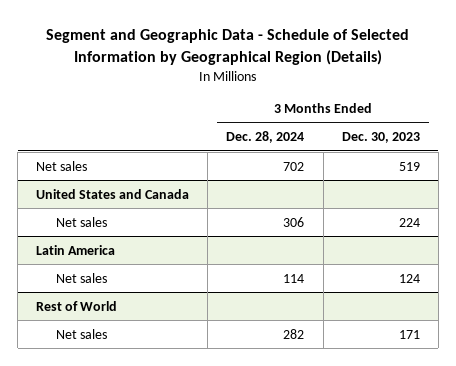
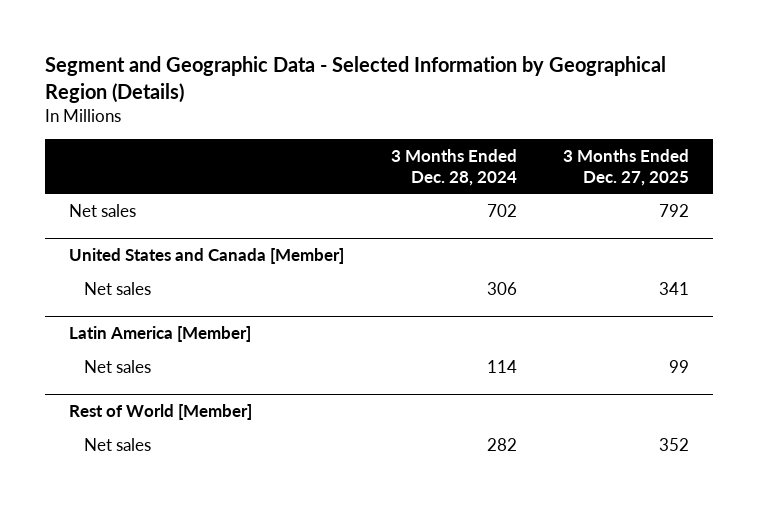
- Segment and Geographic Data - Schedule of Selected Information by Geographical Region (Details)
+ Segment and Geographic Data - Selected Information by Geographical Region (Details)
- | 3 Months Ended Dec. 28, 2024 | 3 Months Ended Dec. 30, 2023
+ | 3 Months Ended Dec. 28, 2024 | 3 Months Ended Dec. 27, 2025
- United States and Canada
+ United States and Canada [Member]
- Latin America
+ Latin America [Member]
- Rest of World
+ Rest of World [Member]

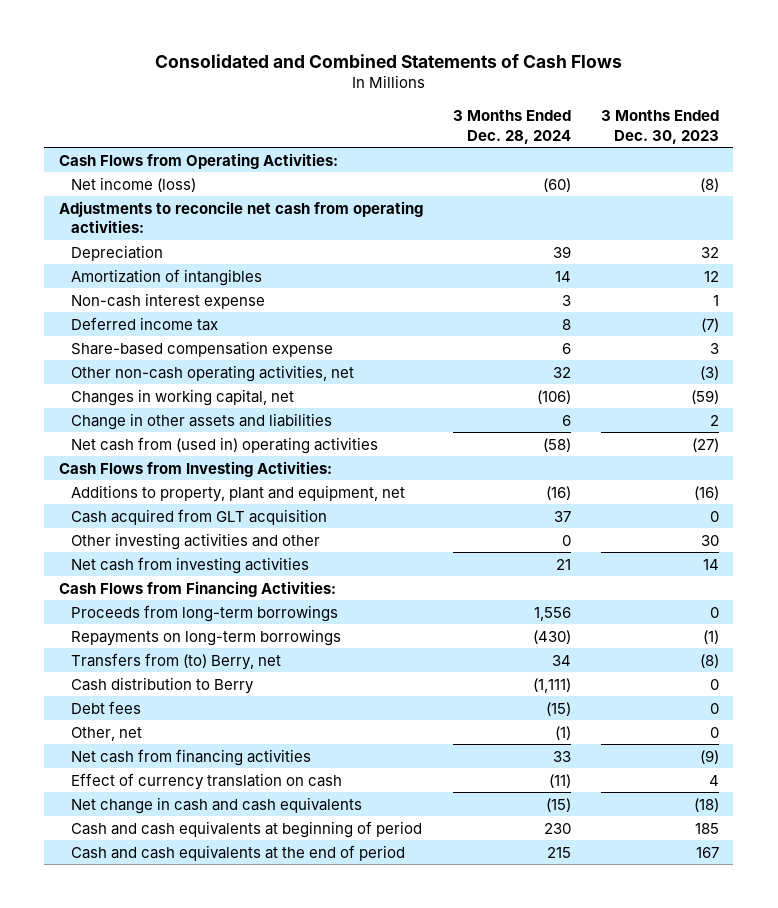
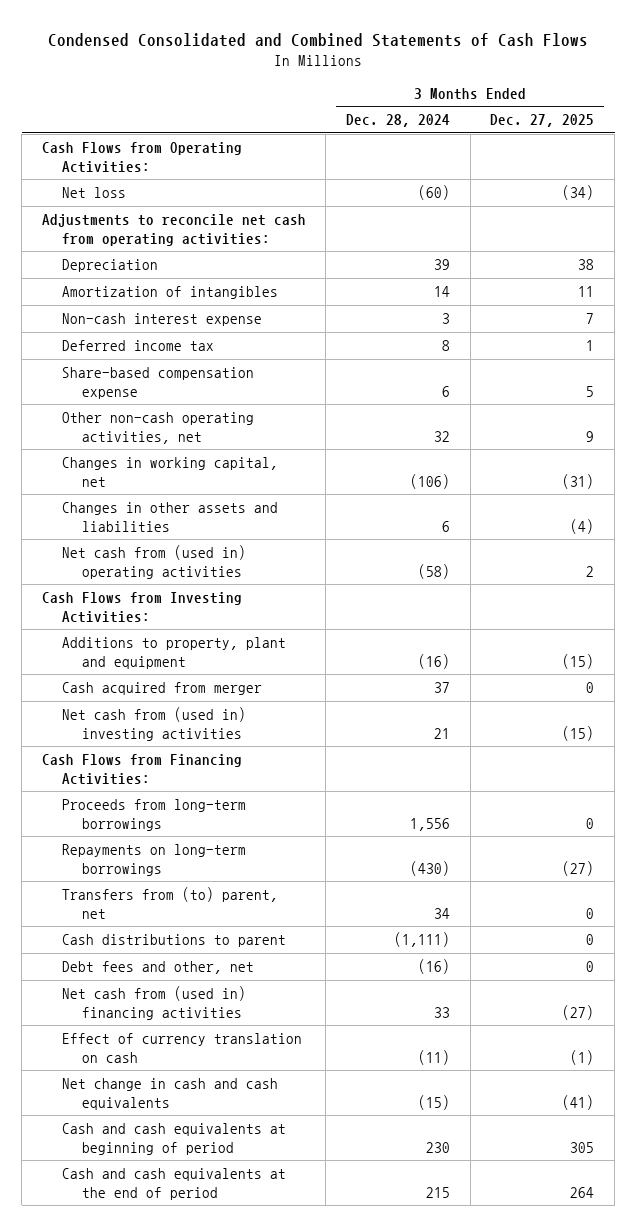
- Consolidated and Combined Statements of Cash Flows
+ Condensed Consolidated and Combined Statements of Cash Flows
- | 3 Months Ended Dec. 28, 2024 | 3 Months Ended Dec. 30, 2023
+ | 3 Months Ended Dec. 28, 2024 | 3 Months Ended Dec. 27, 2025
- Net income (loss) | (60) | (8)
+ Net loss | (60) | (34)
- Change in other assets and liabilities | 6 | 2
+ Changes in other assets and liabilities | 6 | (4)
- Additions to property, plant and equipment, net | (16) | (16)
- Cash acquired from GLT acquisition | 37 | 0
- Other investing activities and other | 0 | 30
- Net cash from investing activities | 21 | 14
+ Additions to property, plant and equipment | (16) | (15)
+ Cash acquired from merger | 37 | 0
+ Net cash from (used in) investing activities | 21 | (15)
- Transfers from (to) Berry, net | 34 | (8)
- Cash distribution to Berry | (1,111) | 0
- Debt fees | (15) | 0
- Other, net | (1) | 0
- Net cash from financing activities | 33 | (9)
+ Transfers from (to) parent, net | 34 | 0
+ Cash distributions to parent | (1,111) | 0
+ Debt fees and other, net | (16) | 0
+ Net cash from (used in) financing activities | 33 | (27)

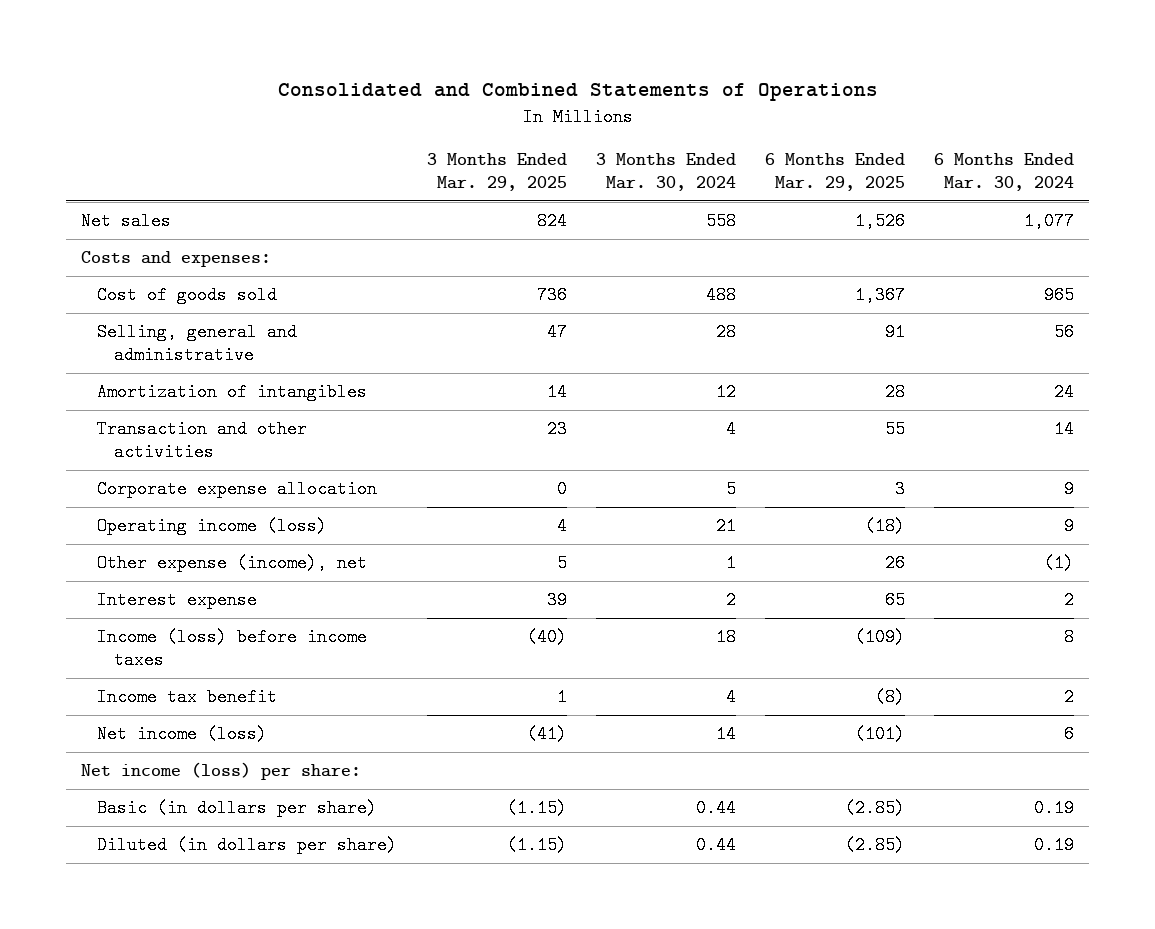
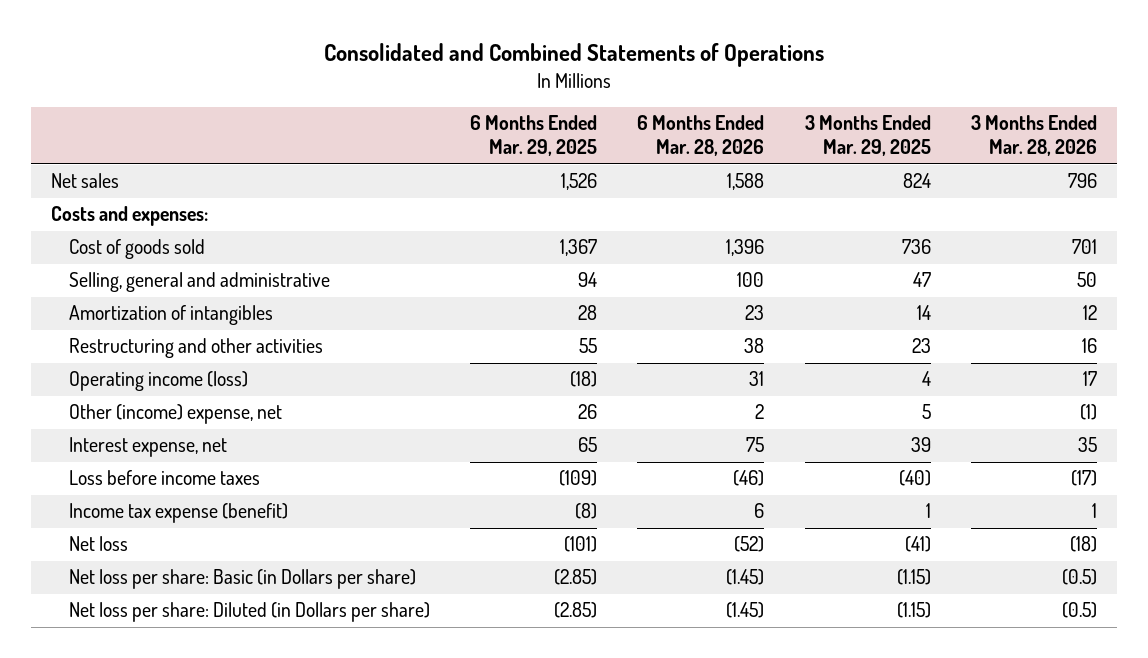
- | 3 Months Ended Mar. 29, 2025 | 3 Months Ended Mar. 30, 2024 | 6 Months Ended Mar. 29, 2025 | 6 Months Ended Mar. 30, 2024
+ | 6 Months Ended Mar. 29, 2025 | 6 Months Ended Mar. 28, 2026 | 3 Months Ended Mar. 29, 2025 | 3 Months Ended Mar. 28, 2026
- Selling, general and administrative | 47 | 28 | 91 | 56
+ Selling, general and administrative | 94 | 100 | 47 | 50
- Transaction and other activities | 23 | 4 | 55 | 14
- Corporate expense allocation | 0 | 5 | 3 | 9
+ Restructuring and other activities | 55 | 38 | 23 | 16
- Other expense (income), net | 5 | 1 | 26 | (1)
- Interest expense | 39 | 2 | 65 | 2
- Income (loss) before income taxes | (40) | 18 | (109) | 8
- Income tax benefit | 1 | 4 | (8) | 2
- Net income (loss) | (41) | 14 | (101) | 6
- Net income (loss) per share:
- Basic (in dollars per share) | (1.15) | 0.44 | (2.85) | 0.19
- Diluted (in dollars per share) | (1.15) | 0.44 | (2.85) | 0.19
+ Other (income) expense, net | 26 | 2 | 5 | (1)
+ Interest expense, net | 65 | 75 | 39 | 35
+ Loss before income taxes | (109) | (46) | (40) | (17)
+ Income tax expense (benefit) | (8) | 6 | 1 | 1
+ Net loss | (101) | (52) | (41) | (18)
+ Net loss per share: Basic (in Dollars per share) | (2.85) | (1.45) | (1.15) | (0.5)
+ Net loss per share: Diluted (in Dollars per share) | (2.85) | (1.45) | (1.15) | (0.5)

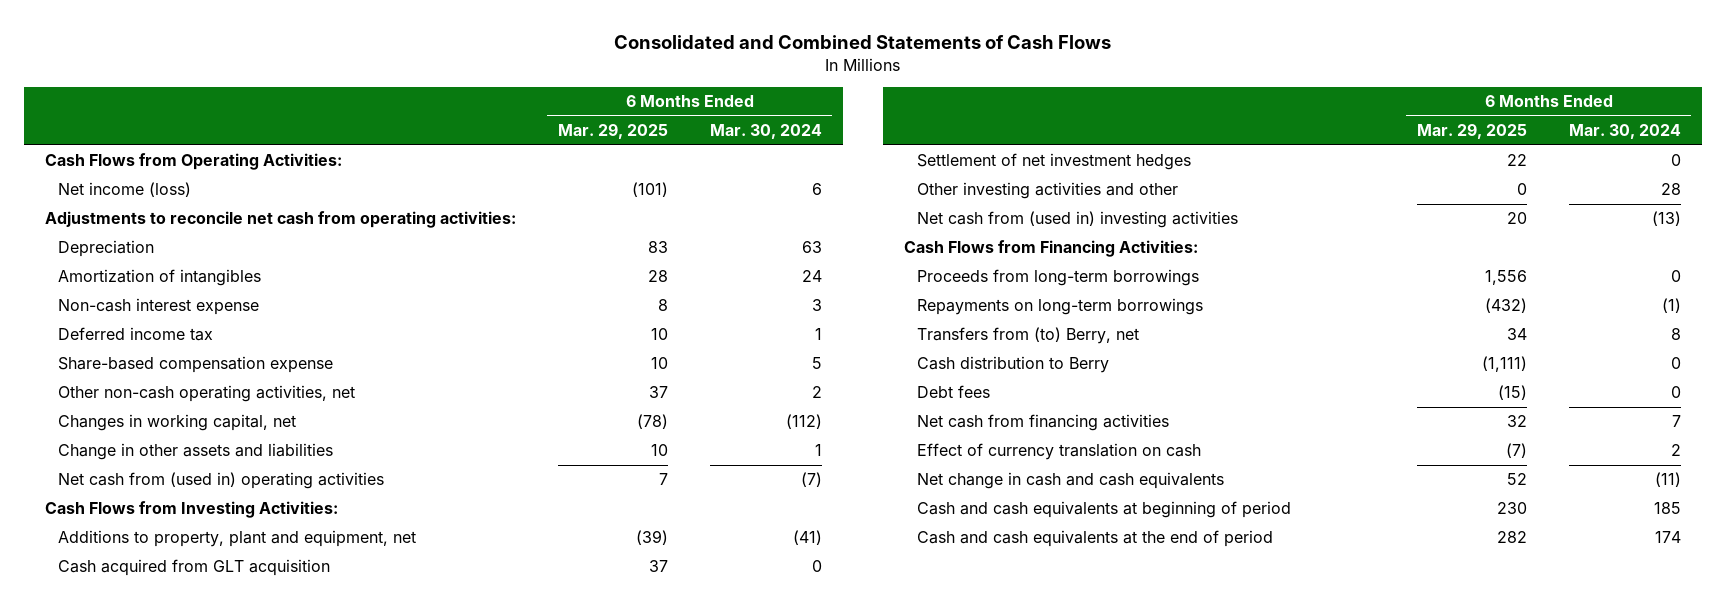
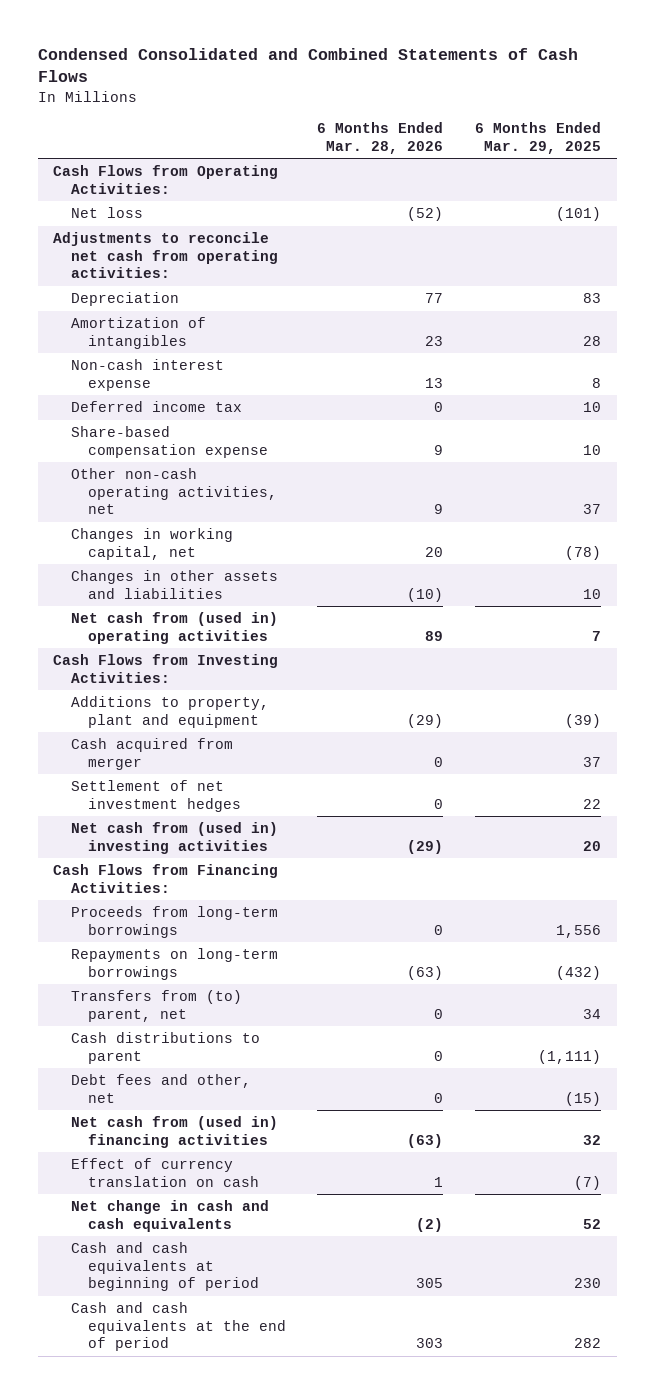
- Consolidated and Combined Statements of Cash Flows
+ Condensed Consolidated and Combined Statements of Cash Flows
- | 6 Months Ended Mar. 29, 2025 | 6 Months Ended Mar. 30, 2024
+ | 6 Months Ended Mar. 28, 2026 | 6 Months Ended Mar. 29, 2025
- Net income (loss) | (101) | 6
+ Net loss | (52) | (101)
- Change in other assets and liabilities | 10 | 1
+ Changes in other assets and liabilities | (10) | 10
- Additions to property, plant and equipment, net | (39) | (41)
- Cash acquired from GLT acquisition | 37 | 0
+ Additions to property, plant and equipment | (29) | (39)
+ Cash acquired from merger | 0 | 37
- Other investing activities and other | 0 | 28
- Transfers from (to) Berry, net | 34 | 8
- Cash distribution to Berry | (1,111) | 0
- Debt fees | (15) | 0
- Net cash from financing activities | 32 | 7
+ Transfers from (to) parent, net | 0 | 34
+ Cash distributions to parent | 0 | (1,111)
+ Debt fees and other, net | 0 | (15)
+ Net cash from (used in) financing activities | (63) | 32

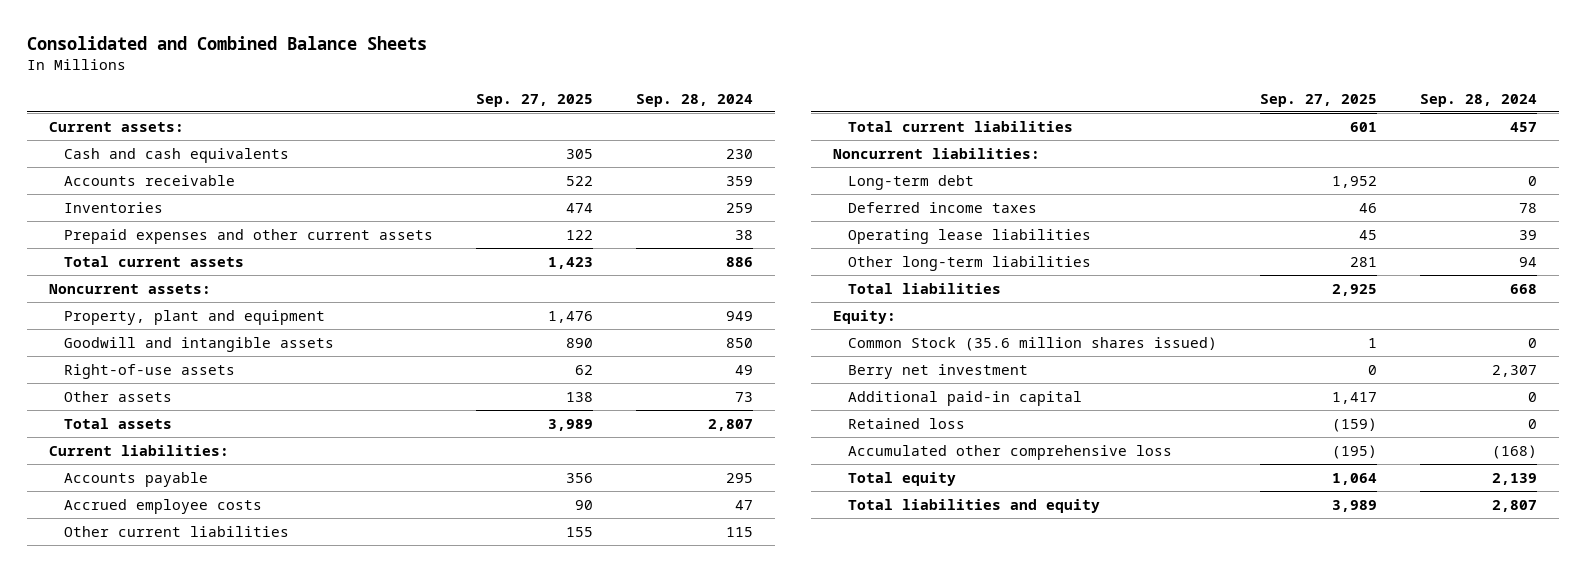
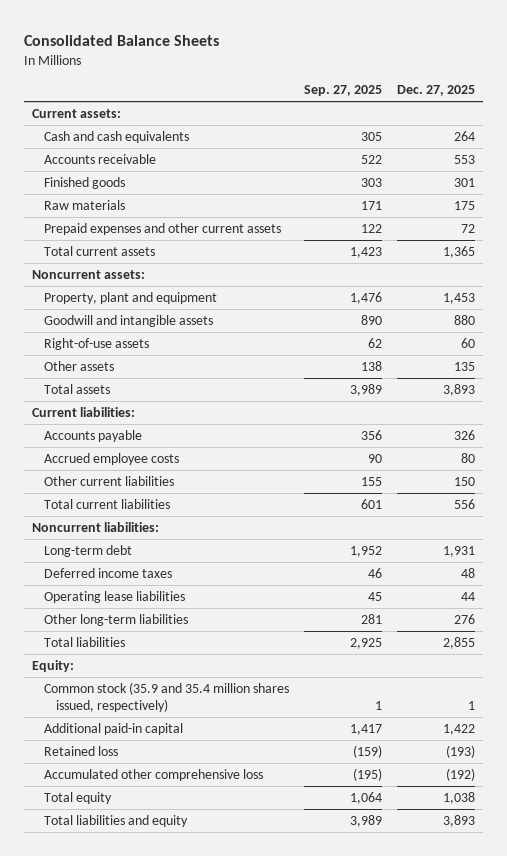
- Consolidated and Combined Balance Sheets
+ Consolidated Balance Sheets
- | Sep. 27, 2025 | Sep. 28, 2024
+ | Sep. 27, 2025 | Dec. 27, 2025
- Inventories | 474 | 259
+ Finished goods | 303 | 301
+ Raw materials | 171 | 175
- Common Stock (35.6 million shares issued) | 1 | 0
- Berry net investment | 0 | 2,307
+ Common stock (35.9 and 35.4 million shares issued, respectively) | 1 | 1

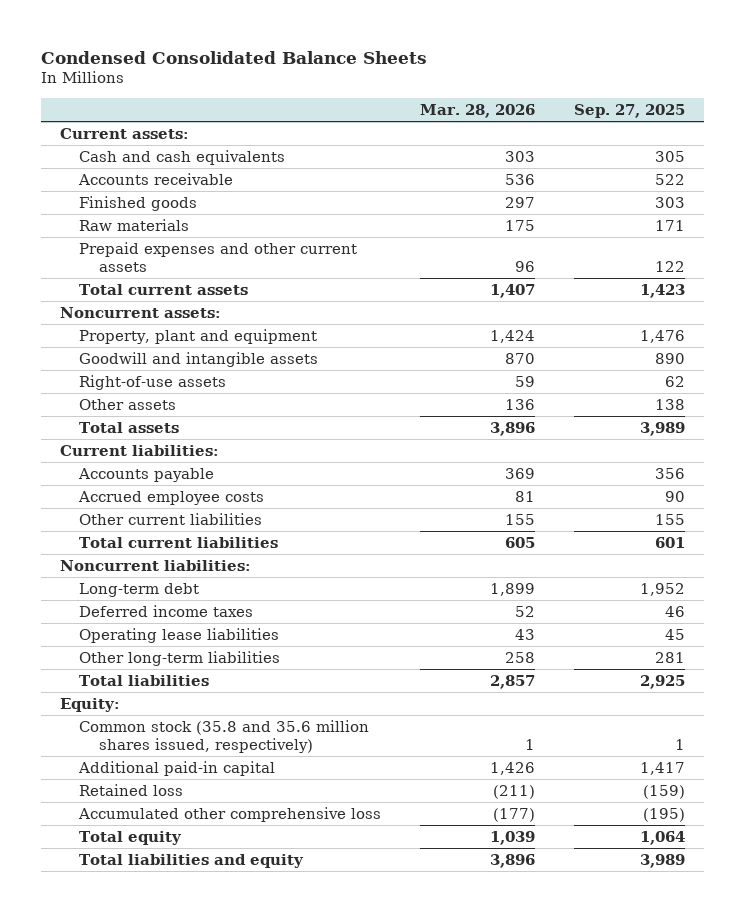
- Consolidated Balance Sheets
+ Condensed Consolidated Balance Sheets
- | Sep. 27, 2025 | Dec. 27, 2025
+ | Mar. 28, 2026 | Sep. 27, 2025
- Common stock (35.9 and 35.4 million shares issued, respectively) | 1 | 1
+ Common stock (35.8 and 35.6 million shares issued, respectively) | 1 | 1

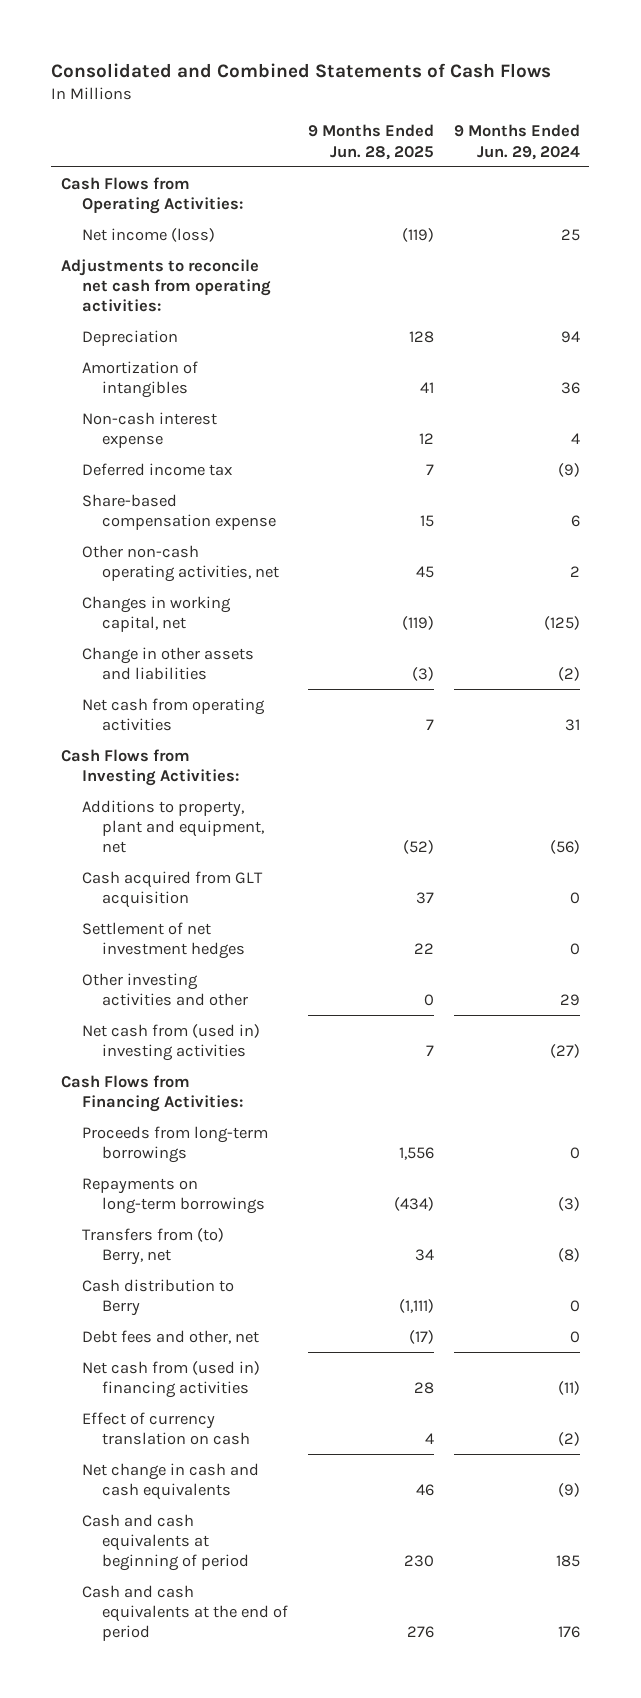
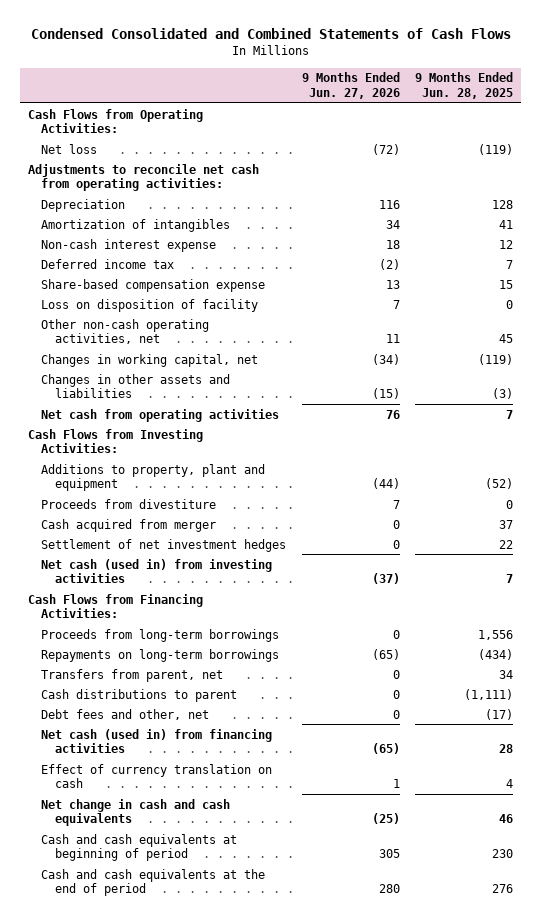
- Consolidated and Combined Statements of Cash Flows
+ Condensed Consolidated and Combined Statements of Cash Flows
- | 9 Months Ended Jun. 28, 2025 | 9 Months Ended Jun. 29, 2024
+ | 9 Months Ended Jun. 27, 2026 | 9 Months Ended Jun. 28, 2025
- Net income (loss) | (119) | 25
+ Net loss | (72) | (119)
+ Loss on disposition of facility | 7 | 0
- Change in other assets and liabilities | (3) | (2)
+ Changes in other assets and liabilities | (15) | (3)
- Additions to property, plant and equipment, net | (52) | (56)
- Cash acquired from GLT acquisition | 37 | 0
+ Additions to property, plant and equipment | (44) | (52)
+ Proceeds from divestiture | 7 | 0
+ Cash acquired from merger | 0 | 37
- Other investing activities and other | 0 | 29
- Net cash from (used in) investing activities | 7 | (27)
+ Net cash (used in) from investing activities | (37) | 7
- Transfers from (to) Berry, net | 34 | (8)
- Cash distribution to Berry | (1,111) | 0
+ Transfers from parent, net | 0 | 34
+ Cash distributions to parent | 0 | (1,111)
- Net cash from (used in) financing activities | 28 | (11)
+ Net cash (used in) from financing activities | (65) | 28

